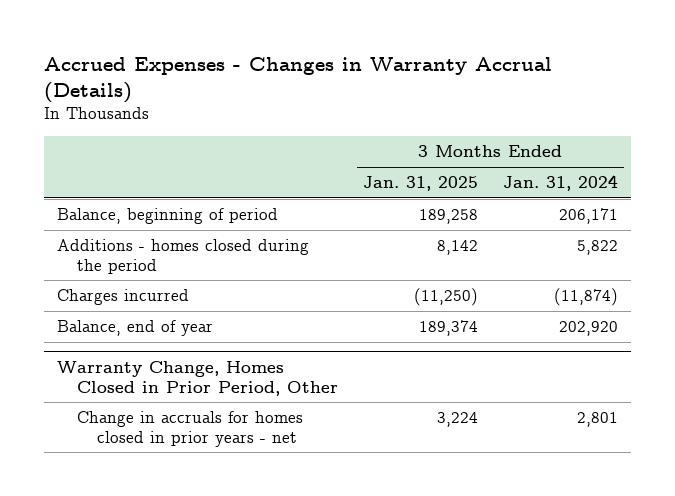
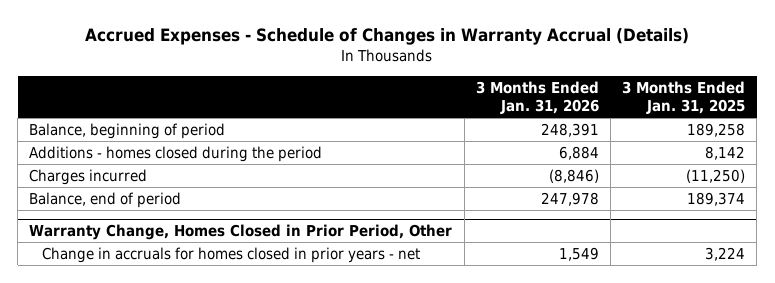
- Accrued Expenses - Changes in Warranty Accrual (Details)
+ Accrued Expenses - Schedule of Changes in Warranty Accrual (Details)
- | 3 Months Ended Jan. 31, 2025 | 3 Months Ended Jan. 31, 2024
+ | 3 Months Ended Jan. 31, 2026 | 3 Months Ended Jan. 31, 2025
- Balance, end of year | 189,374 | 202,920
+ Balance, end of period | 247,978 | 189,374

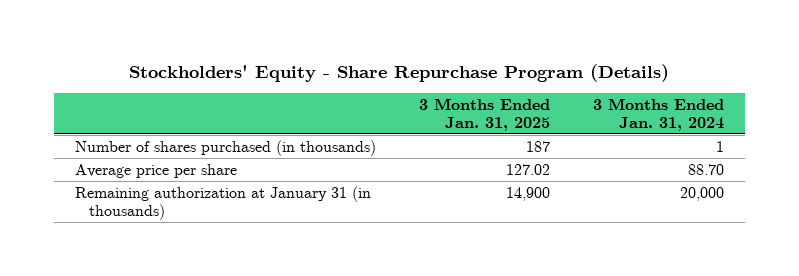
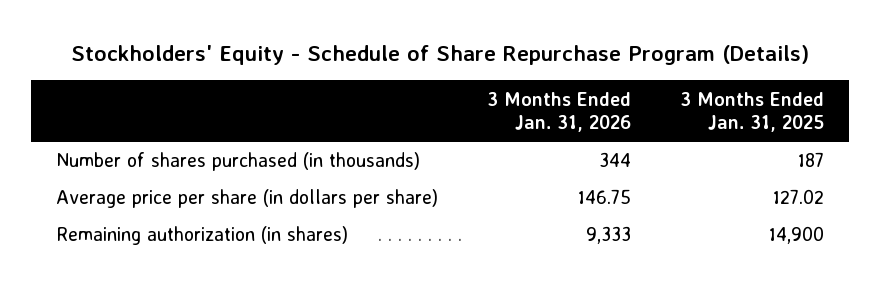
- Stockholders' Equity - Share Repurchase Program (Details)
+ Stockholders' Equity - Schedule of Share Repurchase Program (Details)
- | 3 Months Ended Jan. 31, 2025 | 3 Months Ended Jan. 31, 2024
+ | 3 Months Ended Jan. 31, 2026 | 3 Months Ended Jan. 31, 2025
- Average price per share | 127.02 | 88.70
- Remaining authorization at January 31 (in thousands) | 14,900 | 20,000
+ Average price per share (in dollars per share) | 146.75 | 127.02
+ Remaining authorization (in shares) | 9,333 | 14,900

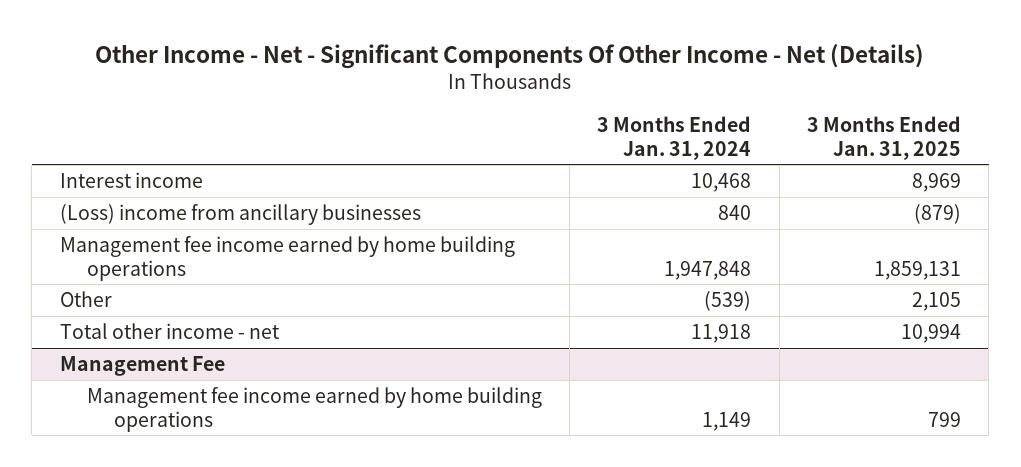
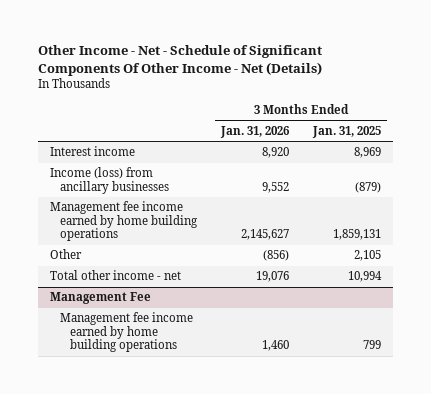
- Other Income - Net - Significant Components Of Other Income - Net (Details)
+ Other Income - Net - Schedule of Significant Components Of Other Income - Net (Details)
- | 3 Months Ended Jan. 31, 2024 | 3 Months Ended Jan. 31, 2025
+ | 3 Months Ended Jan. 31, 2026 | 3 Months Ended Jan. 31, 2025
- (Loss) income from ancillary businesses | 840 | (879)
+ Income (loss) from ancillary businesses | 9,552 | (879)

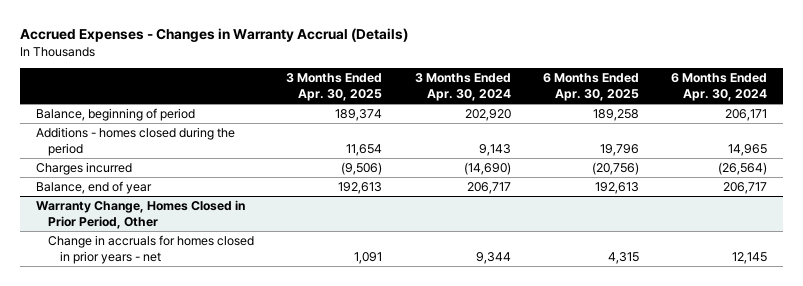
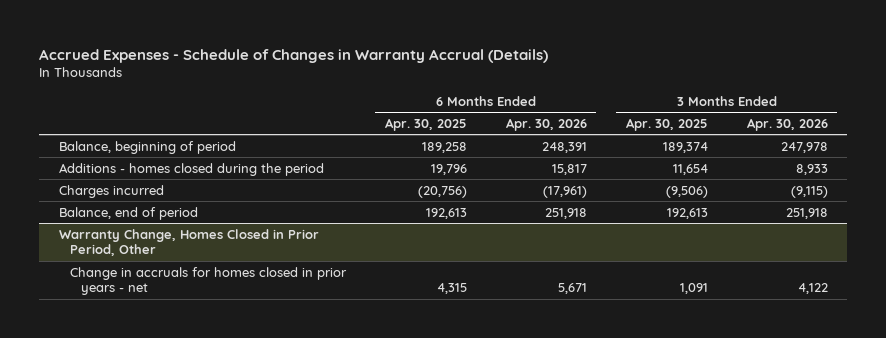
- Accrued Expenses - Changes in Warranty Accrual (Details)
+ Accrued Expenses - Schedule of Changes in Warranty Accrual (Details)
- | 3 Months Ended Apr. 30, 2025 | 3 Months Ended Apr. 30, 2024 | 6 Months Ended Apr. 30, 2025 | 6 Months Ended Apr. 30, 2024
+ | 6 Months Ended Apr. 30, 2025 | 6 Months Ended Apr. 30, 2026 | 3 Months Ended Apr. 30, 2025 | 3 Months Ended Apr. 30, 2026
- Balance, end of year | 192,613 | 206,717 | 192,613 | 206,717
+ Balance, end of period | 192,613 | 251,918 | 192,613 | 251,918

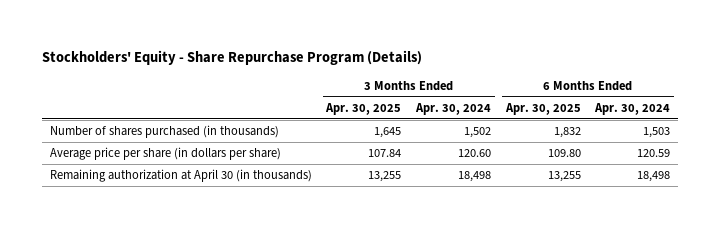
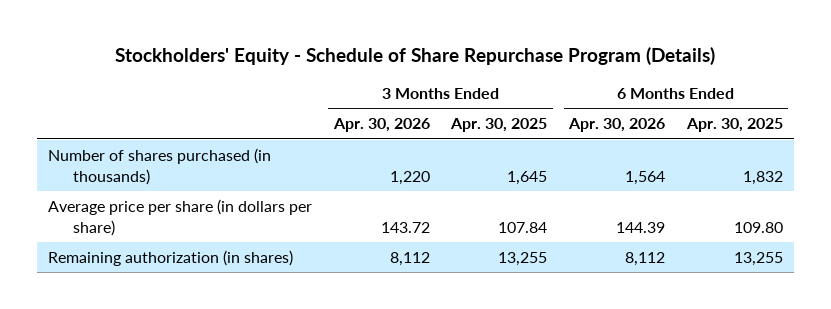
- Stockholders' Equity - Share Repurchase Program (Details)
+ Stockholders' Equity - Schedule of Share Repurchase Program (Details)
- | 3 Months Ended Apr. 30, 2025 | 3 Months Ended Apr. 30, 2024 | 6 Months Ended Apr. 30, 2025 | 6 Months Ended Apr. 30, 2024
+ | 3 Months Ended Apr. 30, 2026 | 3 Months Ended Apr. 30, 2025 | 6 Months Ended Apr. 30, 2026 | 6 Months Ended Apr. 30, 2025
- Remaining authorization at April 30 (in thousands) | 13,255 | 18,498 | 13,255 | 18,498
+ Remaining authorization (in shares) | 8,112 | 13,255 | 8,112 | 13,255

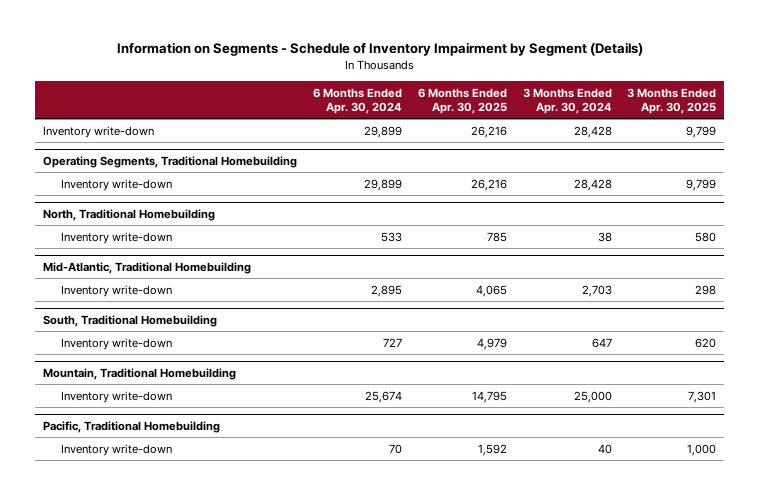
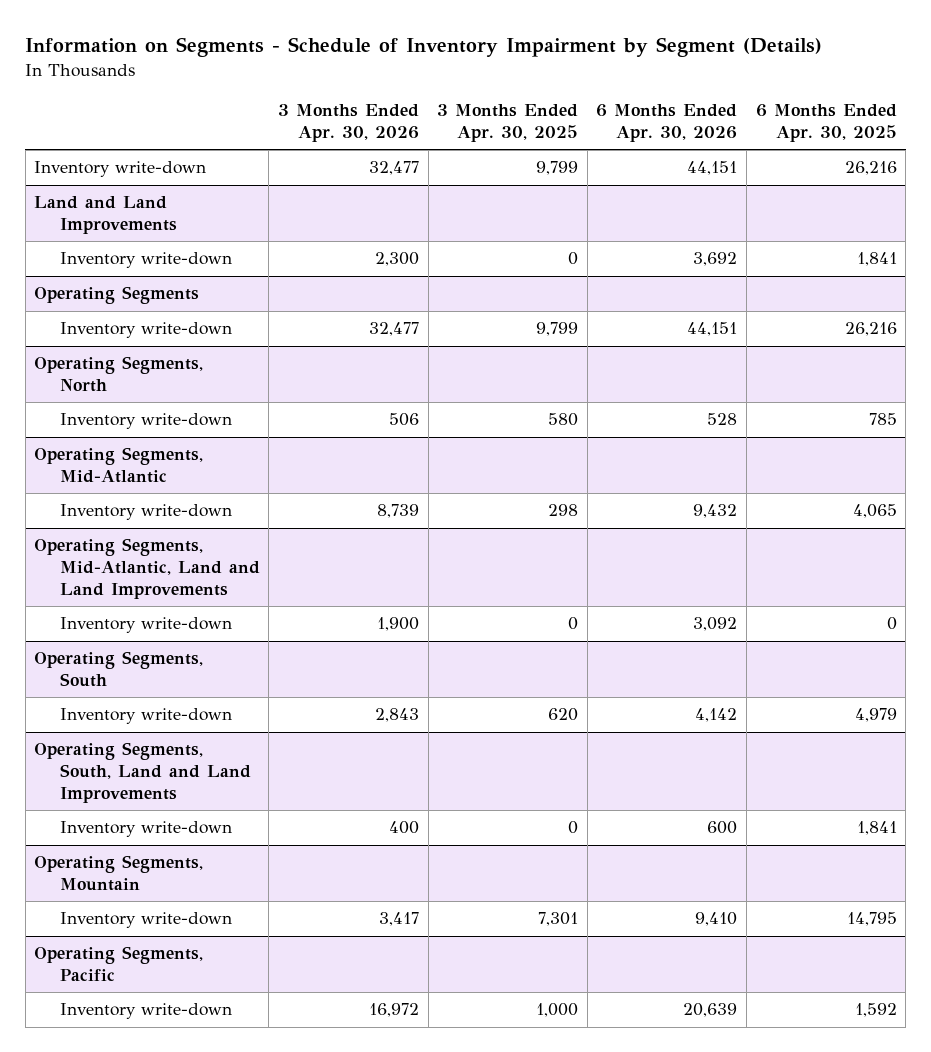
- | 6 Months Ended Apr. 30, 2024 | 6 Months Ended Apr. 30, 2025 | 3 Months Ended Apr. 30, 2024 | 3 Months Ended Apr. 30, 2025
+ | 3 Months Ended Apr. 30, 2026 | 3 Months Ended Apr. 30, 2025 | 6 Months Ended Apr. 30, 2026 | 6 Months Ended Apr. 30, 2025
- Operating Segments, Traditional Homebuilding
+ Land and Land Improvements
+ Inventory write-down | 2,300 | 0 | 3,692 | 1,841
+ Operating Segments
- North, Traditional Homebuilding
+ Operating Segments, North
- Mid-Atlantic, Traditional Homebuilding
+ Operating Segments, Mid-Atlantic
- South, Traditional Homebuilding
+ Operating Segments, Mid-Atlantic, Land and Land Improvements
+ Inventory write-down | 1,900 | 0 | 3,092 | 0
+ Operating Segments, South
- Mountain, Traditional Homebuilding
+ Operating Segments, South, Land and Land Improvements
+ Inventory write-down | 400 | 0 | 600 | 1,841
+ Operating Segments, Mountain
- Pacific, Traditional Homebuilding
+ Operating Segments, Pacific

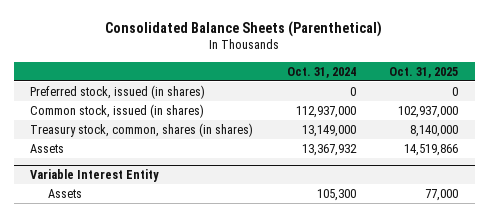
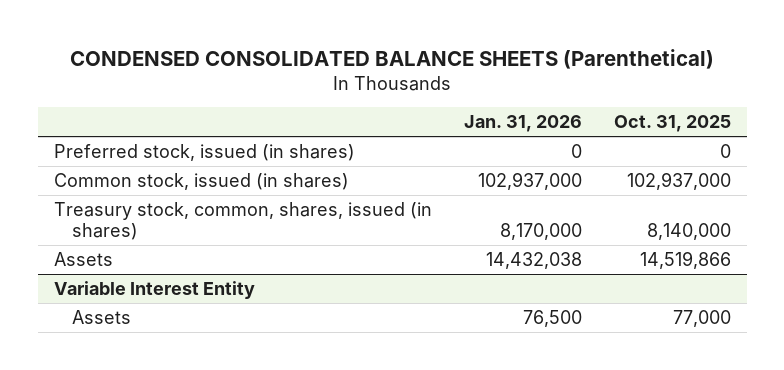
- Consolidated Balance Sheets (Parenthetical)
+ CONDENSED CONSOLIDATED BALANCE SHEETS (Parenthetical)
- | Oct. 31, 2024 | Oct. 31, 2025
+ | Jan. 31, 2026 | Oct. 31, 2025
- Treasury stock, common, shares (in shares) | 13,149,000 | 8,140,000
+ Treasury stock, common, shares, issued (in shares) | 8,170,000 | 8,140,000

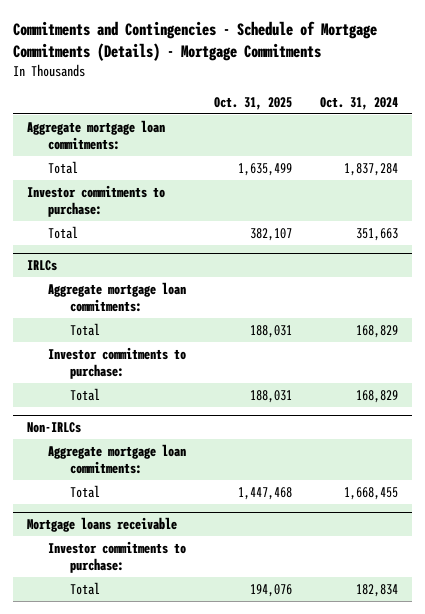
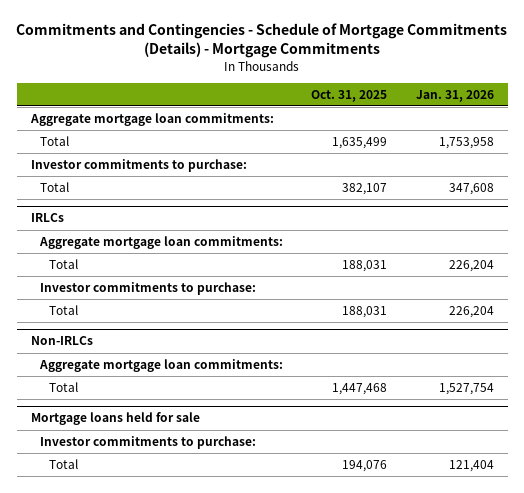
- | Oct. 31, 2025 | Oct. 31, 2024
+ | Oct. 31, 2025 | Jan. 31, 2026
- Mortgage loans receivable
+ Mortgage loans held for sale

